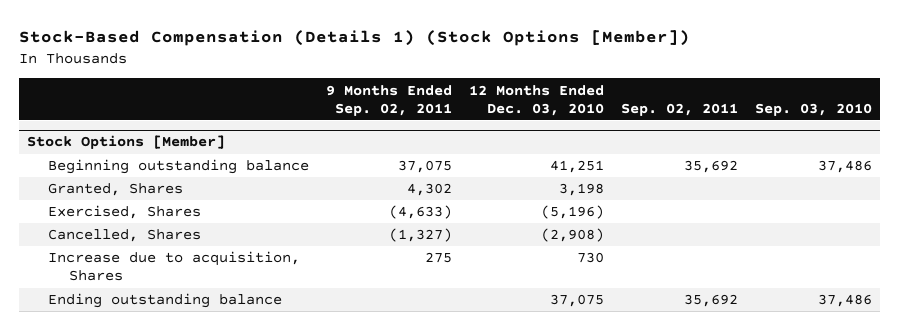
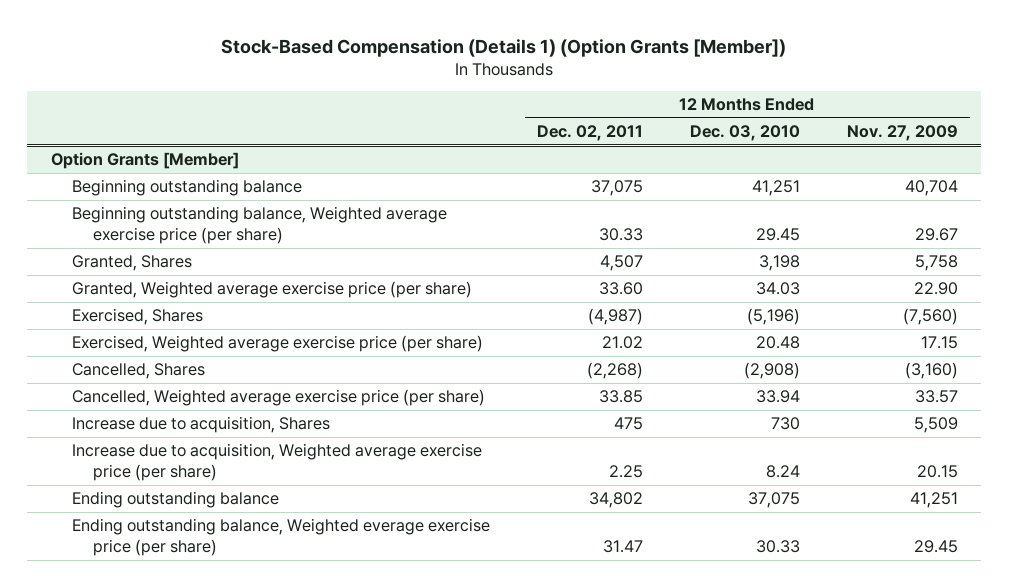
- Stock-Based Compensation (Details 1) (Stock Options [Member])
+ Stock-Based Compensation (Details 1) (Option Grants [Member])
- | 9 Months Ended Sep. 02, 2011 | 12 Months Ended Dec. 03, 2010 | Sep. 02, 2011 | Sep. 03, 2010
+ | 12 Months Ended Dec. 02, 2011 | 12 Months Ended Dec. 03, 2010 | 12 Months Ended Nov. 27, 2009
- Stock Options [Member]
+ Option Grants [Member]
+ Beginning outstanding balance, Weighted average exercise price (per share) | 30.33 | 29.45 | 29.67
+ Granted, Weighted average exercise price (per share) | 33.60 | 34.03 | 22.90
+ Exercised, Weighted average exercise price (per share) | 21.02 | 20.48 | 17.15
+ Cancelled, Weighted average exercise price (per share) | 33.85 | 33.94 | 33.57
+ Increase due to acquisition, Weighted average exercise price (per share) | 2.25 | 8.24 | 20.15
+ Ending outstanding balance, Weighted everage exercise price (per share) | 31.47 | 30.33 | 29.45

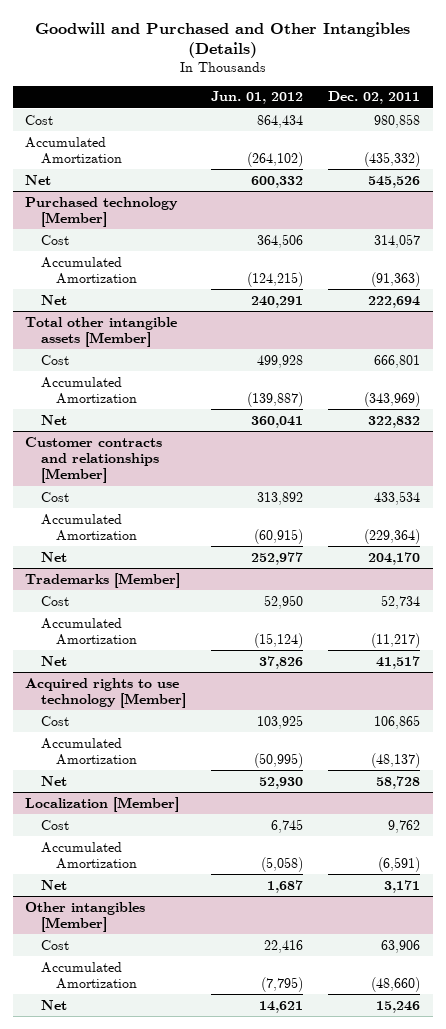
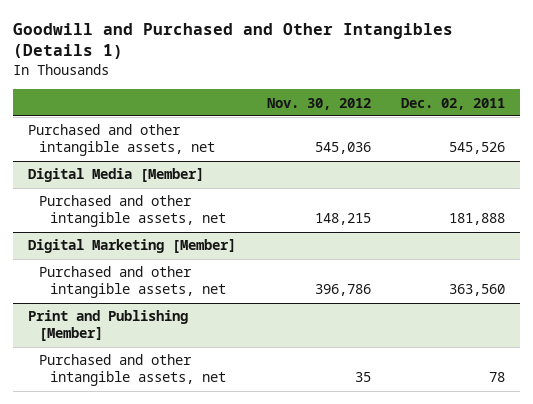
- Goodwill and Purchased and Other Intangibles (Details)
+ Goodwill and Purchased and Other Intangibles (Details 1)
- | Jun. 01, 2012 | Dec. 02, 2011
+ | Nov. 30, 2012 | Dec. 02, 2011
- Cost | 864,434 | 980,858
- Accumulated Amortization | (264,102) | (435,332)
- Net | 600,332 | 545,526
- Purchased technology [Member]
- Cost | 364,506 | 314,057
- Accumulated Amortization | (124,215) | (91,363)
- Net | 240,291 | 222,694
- Total other intangible assets [Member]
- Cost | 499,928 | 666,801
- Accumulated Amortization | (139,887) | (343,969)
- Net | 360,041 | 322,832
- Customer contracts and relationships [Member]
- Cost | 313,892 | 433,534
- Accumulated Amortization | (60,915) | (229,364)
- Net | 252,977 | 204,170
- Trademarks [Member]
- Cost | 52,950 | 52,734
- Accumulated Amortization | (15,124) | (11,217)
- Net | 37,826 | 41,517
- Acquired rights to use technology [Member]
- Cost | 103,925 | 106,865
- Accumulated Amortization | (50,995) | (48,137)
- Net | 52,930 | 58,728
- Localization [Member]
- Cost | 6,745 | 9,762
- Accumulated Amortization | (5,058) | (6,591)
- Net | 1,687 | 3,171
- Other intangibles [Member]
- Cost | 22,416 | 63,906
- Accumulated Amortization | (7,795) | (48,660)
- Net | 14,621 | 15,246
+ Purchased and other intangible assets, net | 545,036 | 545,526
+ Digital Media [Member]
+ Purchased and other intangible assets, net | 148,215 | 181,888
+ Digital Marketing [Member]
+ Purchased and other intangible assets, net | 396,786 | 363,560
+ Print and Publishing [Member]
+ Purchased and other intangible assets, net | 35 | 78

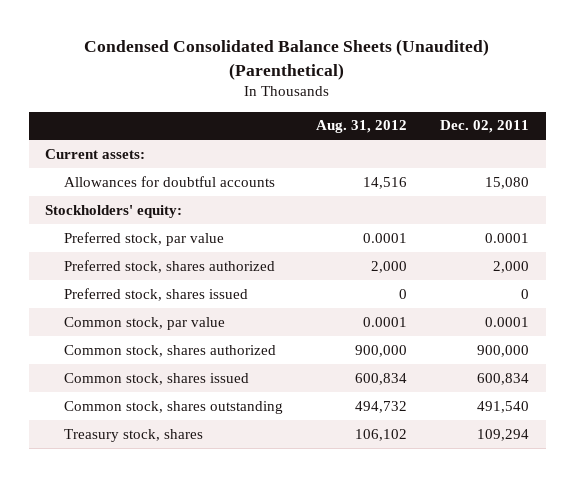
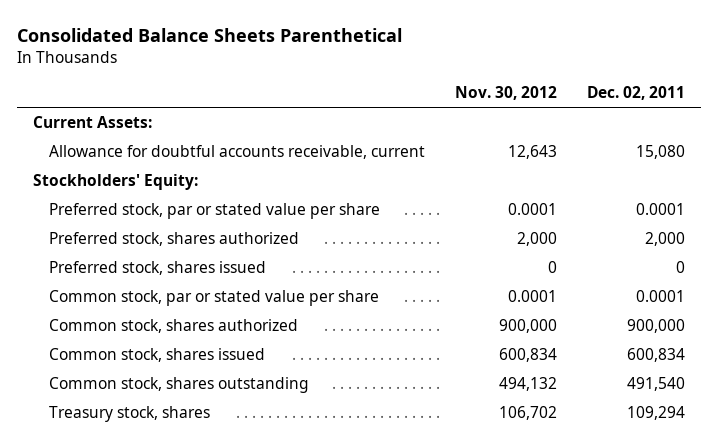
- Condensed Consolidated Balance Sheets (Unaudited) (Parenthetical)
+ Consolidated Balance Sheets Parenthetical
- | Aug. 31, 2012 | Dec. 02, 2011
+ | Nov. 30, 2012 | Dec. 02, 2011
- Current assets:
- Allowances for doubtful accounts | 14,516 | 15,080
- Stockholders' equity:
- Preferred stock, par value | 0.0001 | 0.0001
+ Current Assets:
+ Allowance for doubtful accounts receivable, current | 12,643 | 15,080
+ Stockholders' Equity:
+ Preferred stock, par or stated value per share | 0.0001 | 0.0001
- Common stock, par value | 0.0001 | 0.0001
+ Common stock, par or stated value per share | 0.0001 | 0.0001

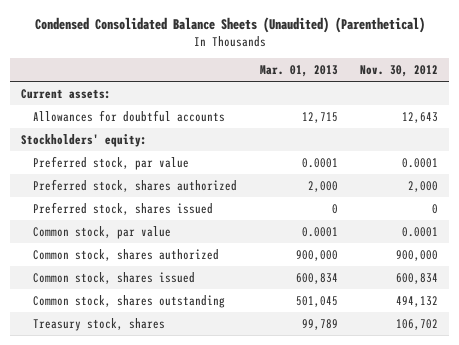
- Consolidated Balance Sheets Parenthetical
+ Condensed Consolidated Balance Sheets (Unaudited) (Parenthetical)
- | Nov. 30, 2012 | Dec. 02, 2011
+ | Mar. 01, 2013 | Nov. 30, 2012
- Current Assets:
- Allowance for doubtful accounts receivable, current | 12,643 | 15,080
- Stockholders' Equity:
- Preferred stock, par or stated value per share | 0.0001 | 0.0001
+ Current assets:
+ Allowances for doubtful accounts | 12,715 | 12,643
+ Stockholders' equity:
+ Preferred stock, par value | 0.0001 | 0.0001
- Common stock, par or stated value per share | 0.0001 | 0.0001
+ Common stock, par value | 0.0001 | 0.0001

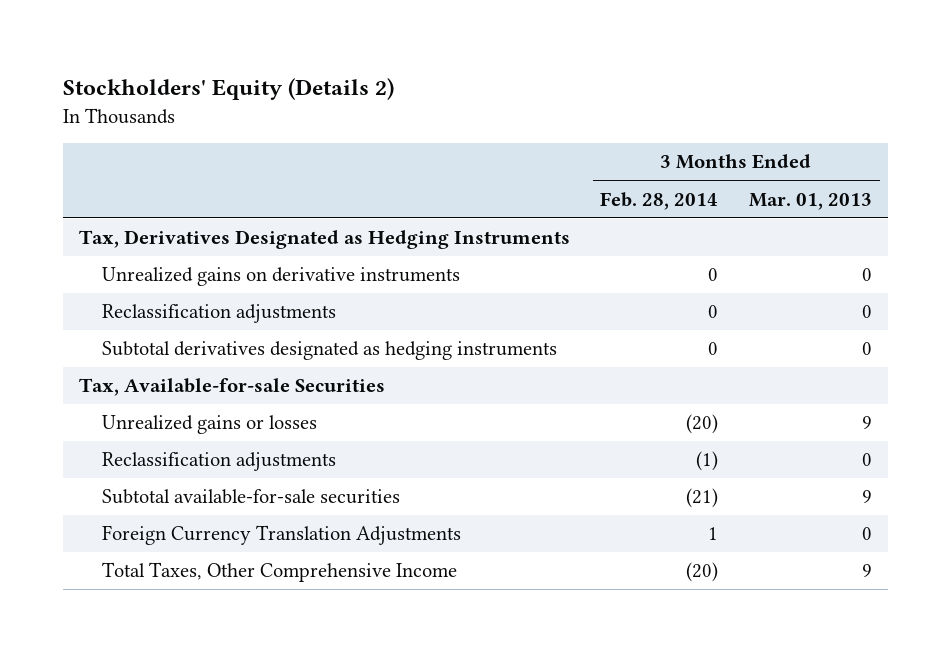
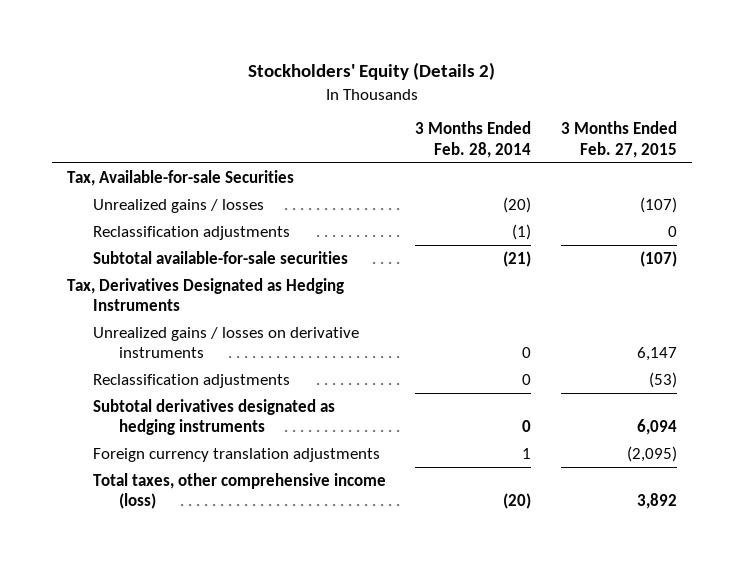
- | 3 Months Ended Feb. 28, 2014 | 3 Months Ended Mar. 01, 2013
+ | 3 Months Ended Feb. 28, 2014 | 3 Months Ended Feb. 27, 2015
- Unrealized gains on derivative instruments | 0 | 0
- Unrealized gains or losses | (20) | 9
+ Unrealized gains / losses | (20) | (107)
- Foreign Currency Translation Adjustments | 1 | 0
- Total Taxes, Other Comprehensive Income | (20) | 9
moved down: Tax, Derivatives Designated as Hedging Instruments
+ Unrealized gains / losses on derivative instruments | 0 | 6,147
moved down: Reclassification adjustments | 0 | (53)
moved down: Subtotal derivatives designated as hedging instruments | 0 | 6,094
+ Foreign currency translation adjustments | 1 | (2,095)
+ Total taxes, other comprehensive income (loss) | (20) | 3,892

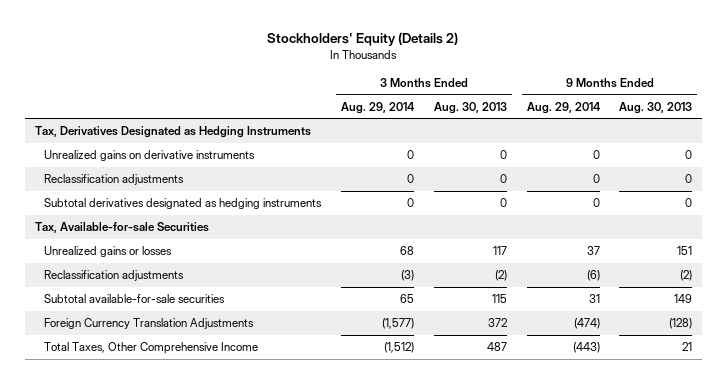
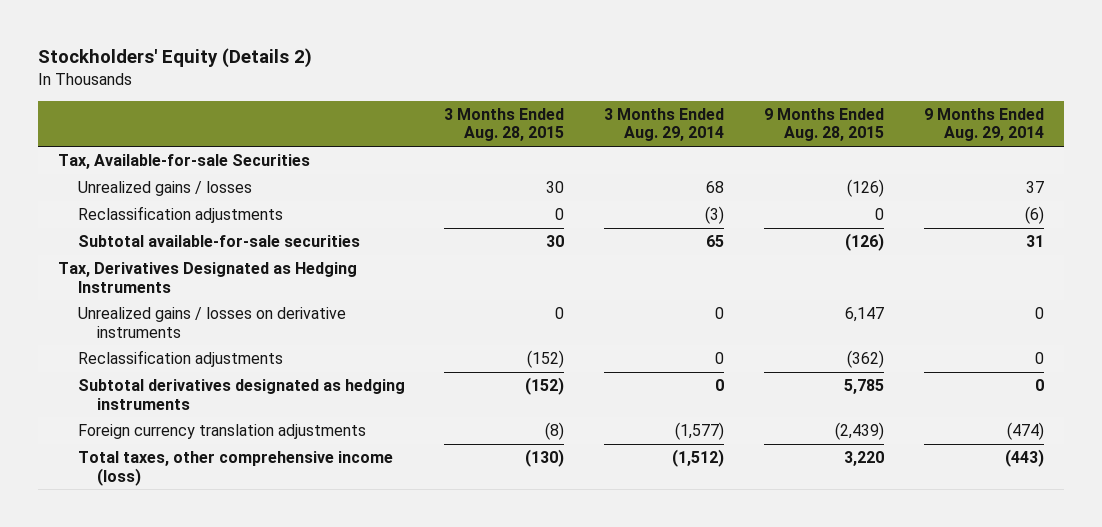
- | 3 Months Ended Aug. 29, 2014 | 3 Months Ended Aug. 30, 2013 | 9 Months Ended Aug. 29, 2014 | 9 Months Ended Aug. 30, 2013
+ | 3 Months Ended Aug. 28, 2015 | 3 Months Ended Aug. 29, 2014 | 9 Months Ended Aug. 28, 2015 | 9 Months Ended Aug. 29, 2014
- Unrealized gains on derivative instruments | 0 | 0 | 0 | 0
- Unrealized gains or losses | 68 | 117 | 37 | 151
+ Unrealized gains / losses | 30 | 68 | (126) | 37
- Foreign Currency Translation Adjustments | (1,577) | 372 | (474) | (128)
- Total Taxes, Other Comprehensive Income | (1,512) | 487 | (443) | 21
moved down: Tax, Derivatives Designated as Hedging Instruments
+ Unrealized gains / losses on derivative instruments | 0 | 0 | 6,147 | 0
moved down: Reclassification adjustments | (152) | 0 | (362) | 0
moved down: Subtotal derivatives designated as hedging instruments | (152) | 0 | 5,785 | 0
+ Foreign currency translation adjustments | (8) | (1,577) | (2,439) | (474)
+ Total taxes, other comprehensive income (loss) | (130) | (1,512) | 3,220 | (443)

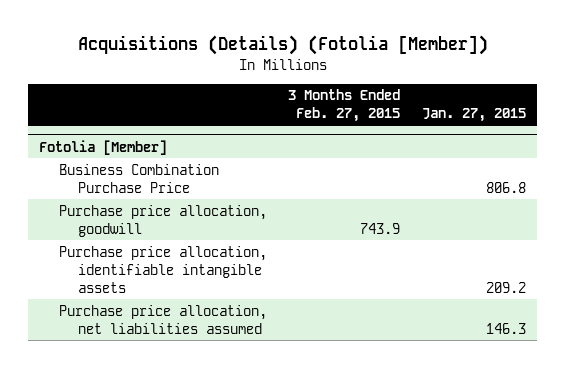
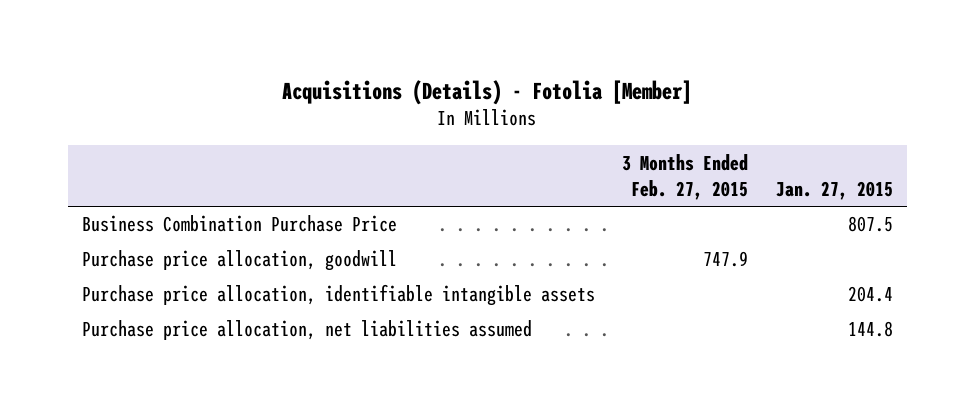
- Acquisitions (Details) (Fotolia [Member])
+ Acquisitions (Details) - Fotolia [Member]
- Fotolia [Member]
- Business Combination Purchase Price | | 806.8
- Purchase price allocation, goodwill | 743.9 |
- Purchase price allocation, identifiable intangible assets | | 209.2
- Purchase price allocation, net liabilities assumed | | 146.3
+ Business Combination Purchase Price | | 807.5
+ Purchase price allocation, goodwill | 747.9 |
+ Purchase price allocation, identifiable intangible assets | | 204.4
+ Purchase price allocation, net liabilities assumed | | 144.8

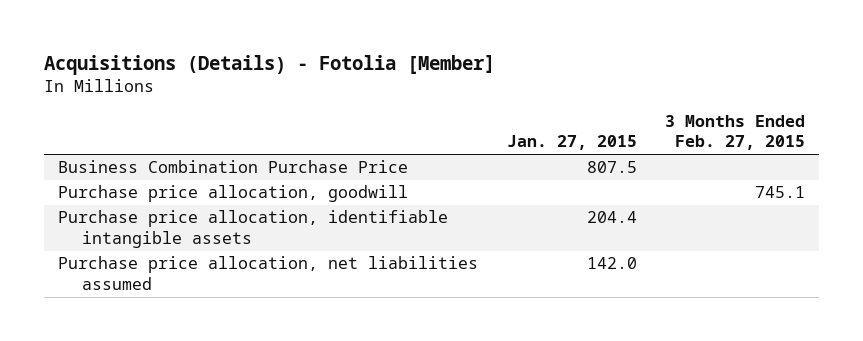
- | 3 Months Ended Feb. 27, 2015 | Jan. 27, 2015
+ | Jan. 27, 2015 | 3 Months Ended Feb. 27, 2015
- Purchase price allocation, goodwill | 747.9 |
+ Purchase price allocation, goodwill | | 745.1
- Purchase price allocation, net liabilities assumed | | 144.8
+ Purchase price allocation, net liabilities assumed | 142.0 |

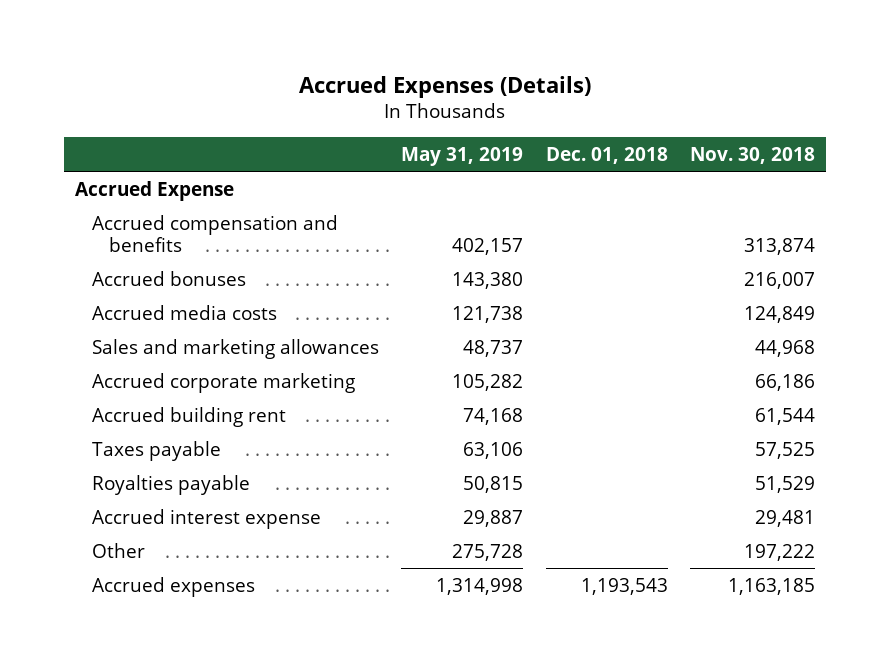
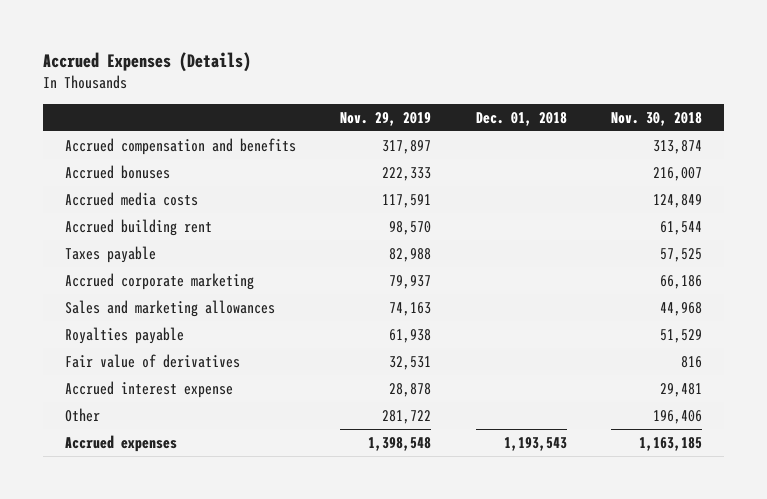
- | May 31, 2019 | Dec. 01, 2018 | Nov. 30, 2018
+ | Nov. 29, 2019 | Dec. 01, 2018 | Nov. 30, 2018
- Accrued Expense
moved down: Accrued corporate marketing | 79,937 | | 66,186
moved down: Sales and marketing allowances | 74,163 | | 44,968
+ Fair value of derivatives | 32,531 | | 816
- Other | 275,728 | | 197,222
+ Other | 281,722 | | 196,406

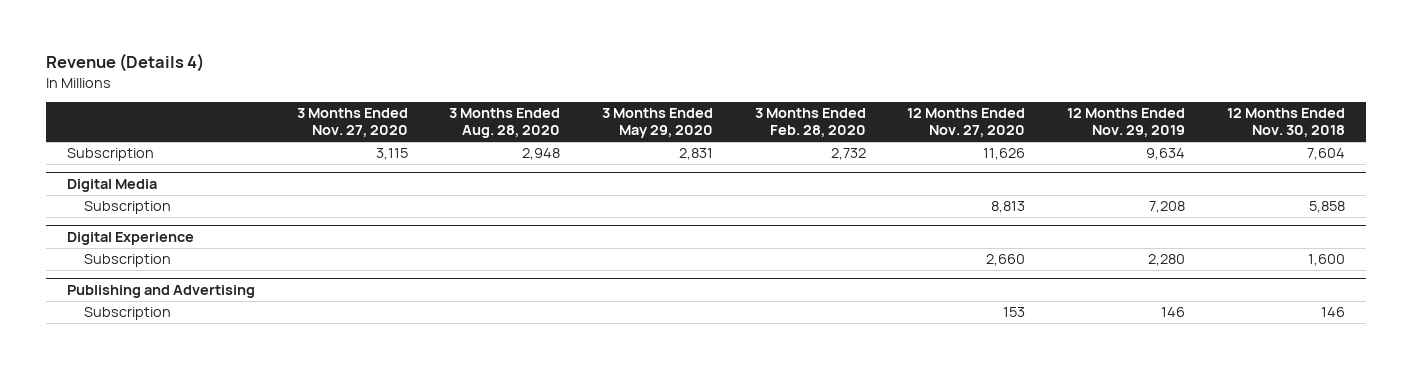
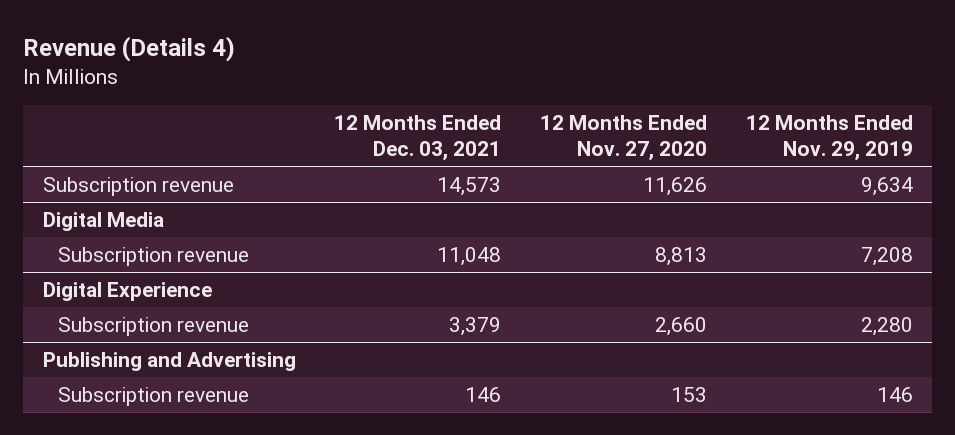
- | 3 Months Ended Nov. 27, 2020 | 3 Months Ended Aug. 28, 2020 | 3 Months Ended May 29, 2020 | 3 Months Ended Feb. 28, 2020 | 12 Months Ended Nov. 27, 2020 | 12 Months Ended Nov. 29, 2019 | 12 Months Ended Nov. 30, 2018
+ | 12 Months Ended Dec. 03, 2021 | 12 Months Ended Nov. 27, 2020 | 12 Months Ended Nov. 29, 2019
- Subscription | 3,115 | 2,948 | 2,831 | 2,732 | 11,626 | 9,634 | 7,604
+ Subscription revenue | 14,573 | 11,626 | 9,634
@ Digital Media
- Subscription | | | | | 8,813 | 7,208 | 5,858
+ Subscription revenue | 11,048 | 8,813 | 7,208
@ Digital Experience
- Subscription | | | | | 2,660 | 2,280 | 1,600
+ Subscription revenue | 3,379 | 2,660 | 2,280
@ Publishing and Advertising
- Subscription | | | | | 153 | 146 | 146
+ Subscription revenue | 146 | 153 | 146

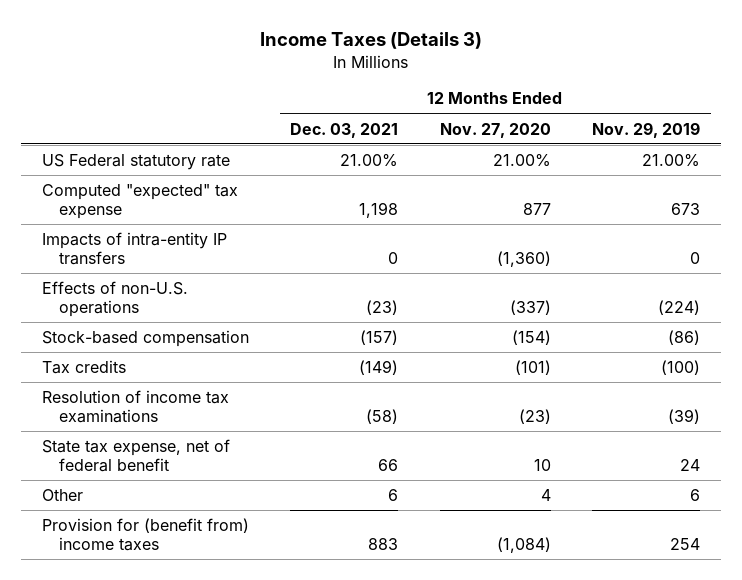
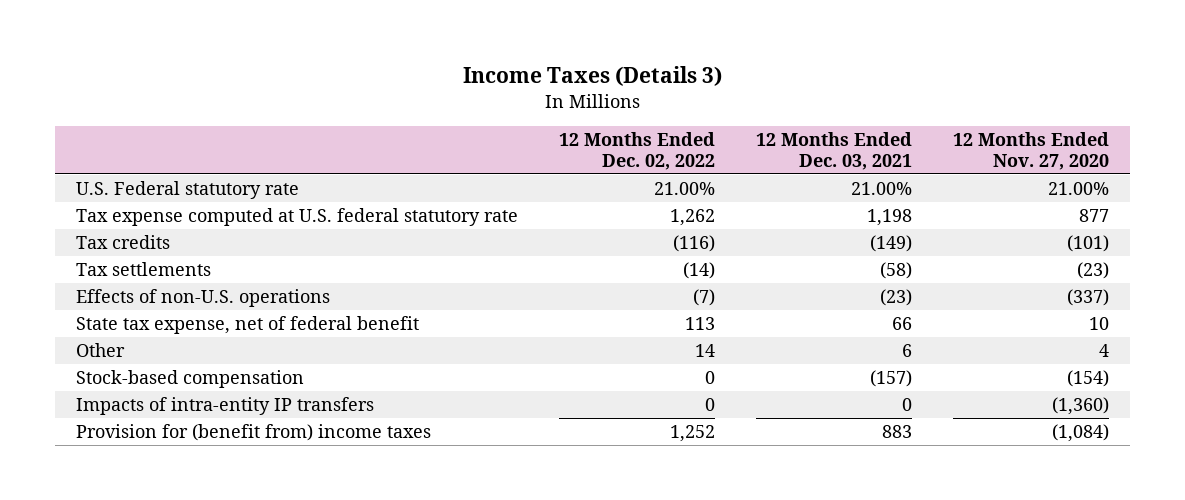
- | 12 Months Ended Dec. 03, 2021 | 12 Months Ended Nov. 27, 2020 | 12 Months Ended Nov. 29, 2019
+ | 12 Months Ended Dec. 02, 2022 | 12 Months Ended Dec. 03, 2021 | 12 Months Ended Nov. 27, 2020
- US Federal statutory rate | 21.00% | 21.00% | 21.00%
- Computed "expected" tax expense | 1,198 | 877 | 673
+ U.S. Federal statutory rate | 21.00% | 21.00% | 21.00%
+ Tax expense computed at U.S. federal statutory rate | 1,262 | 1,198 | 877
- Resolution of income tax examinations | (58) | (23) | (39)
+ Tax settlements | (14) | (58) | (23)
moved down: Effects of non-U.S. operations | (7) | (23) | (337)
moved down: Stock-based compensation | 0 | (157) | (154)
moved down: Impacts of intra-entity IP transfers | 0 | 0 | (1,360)

